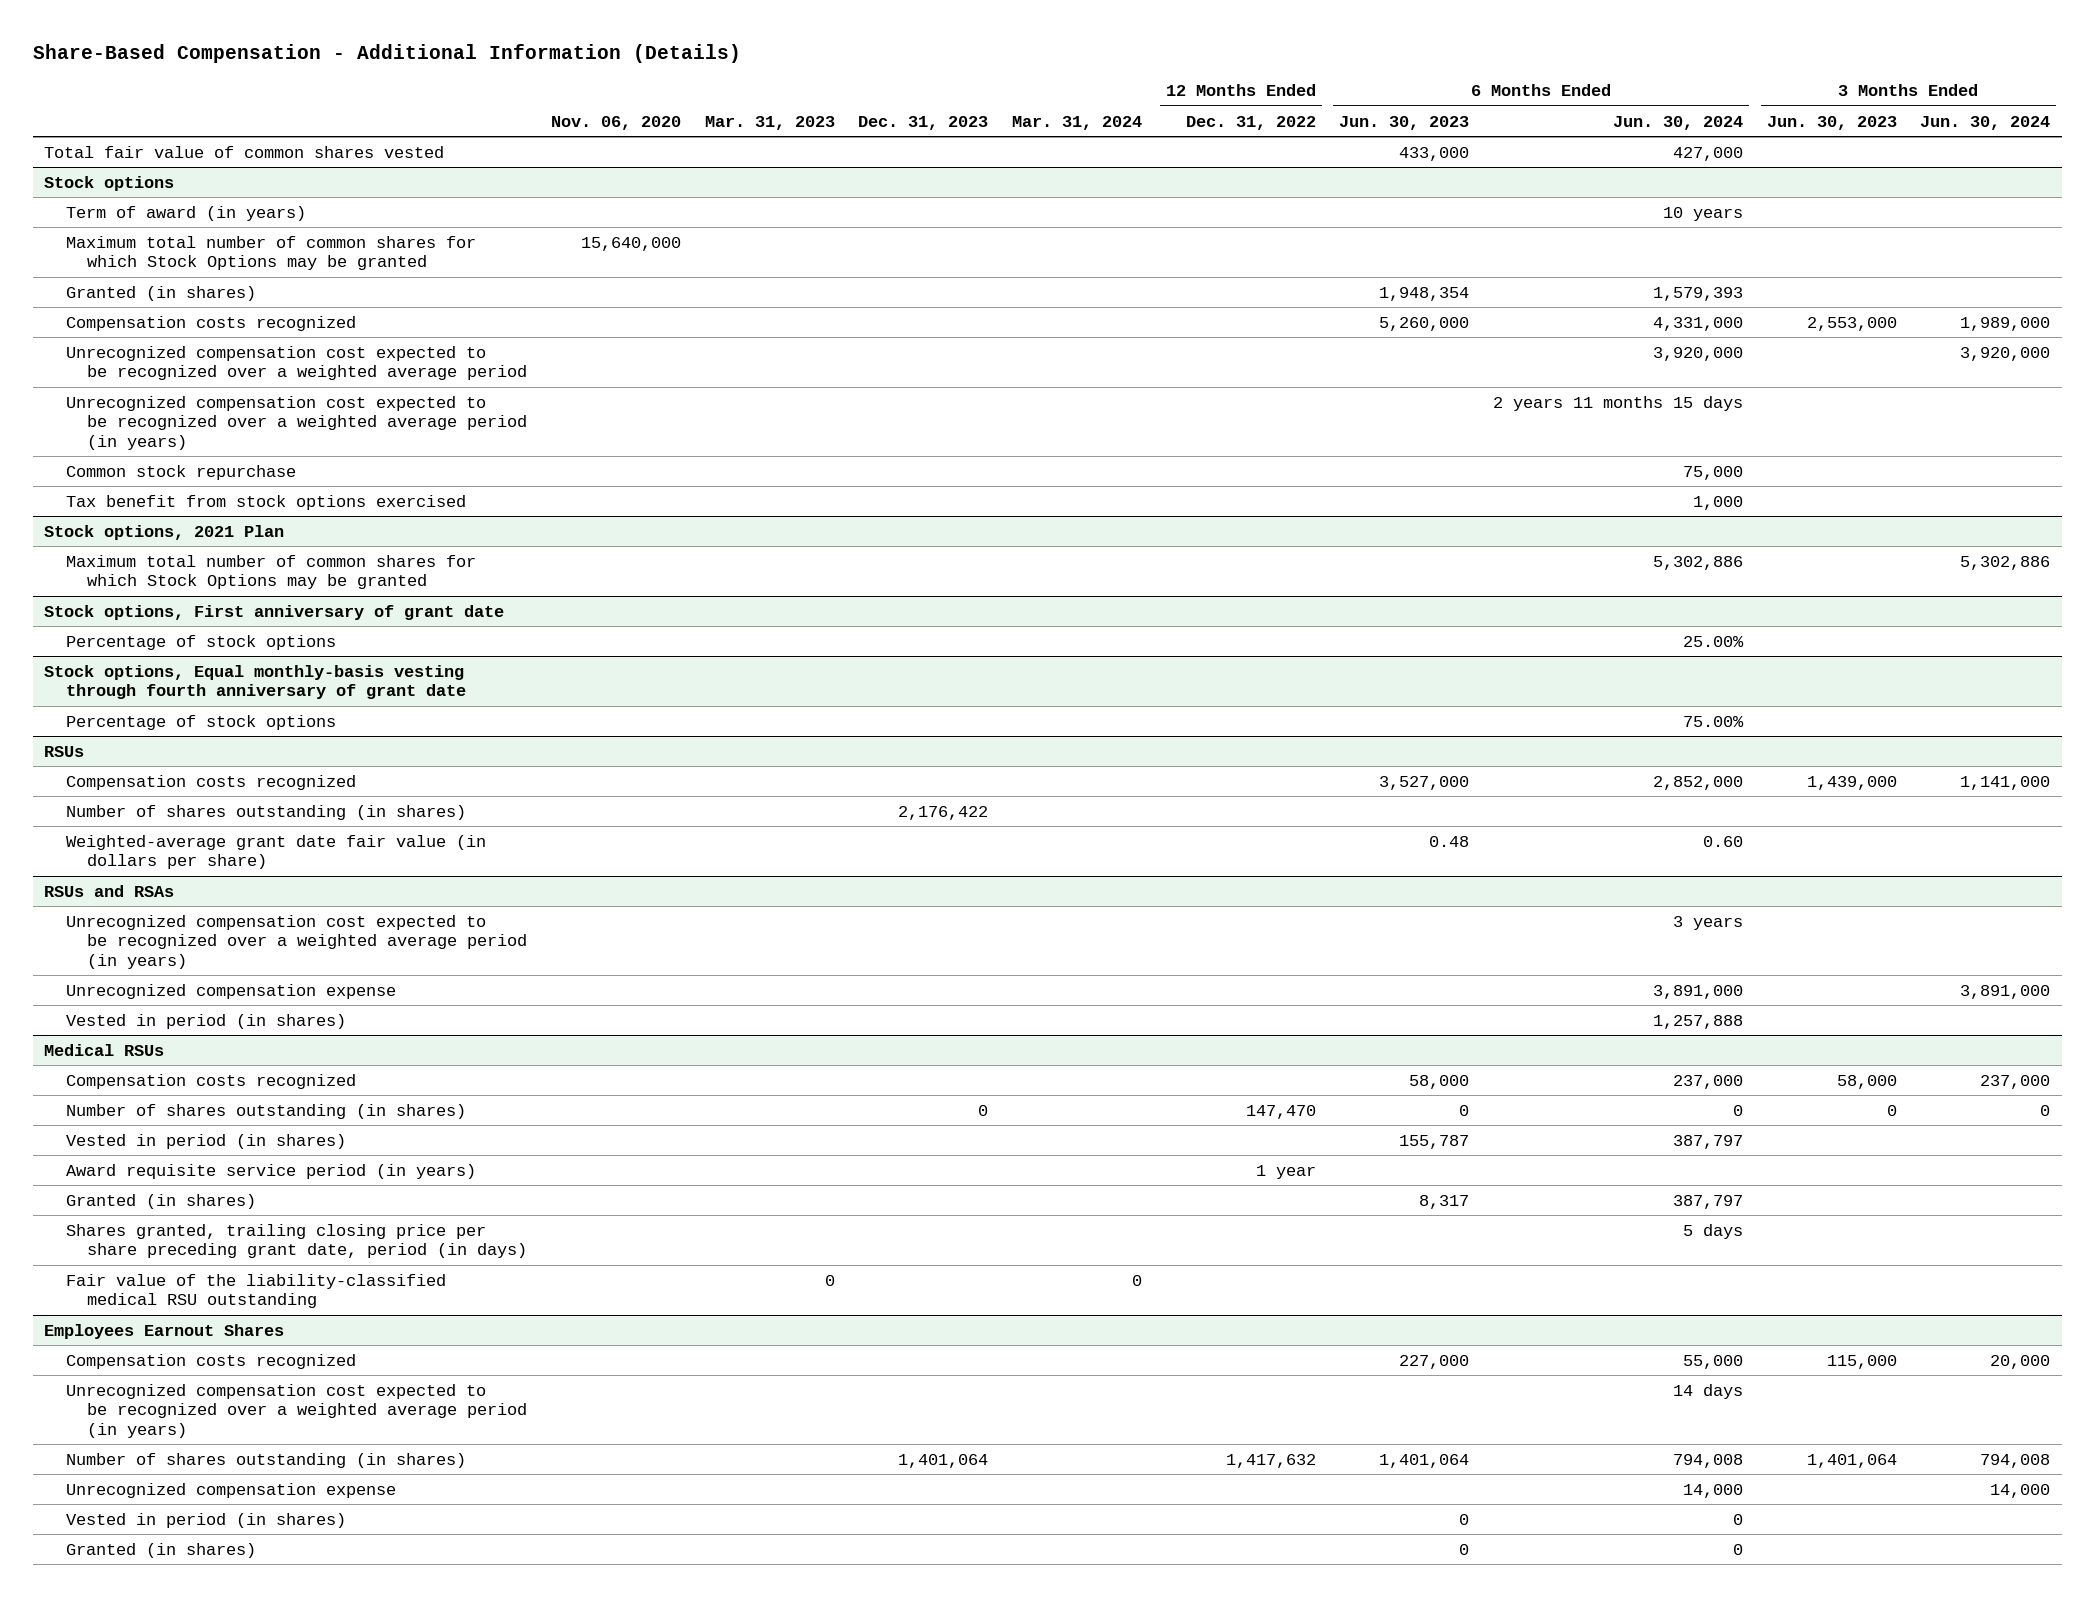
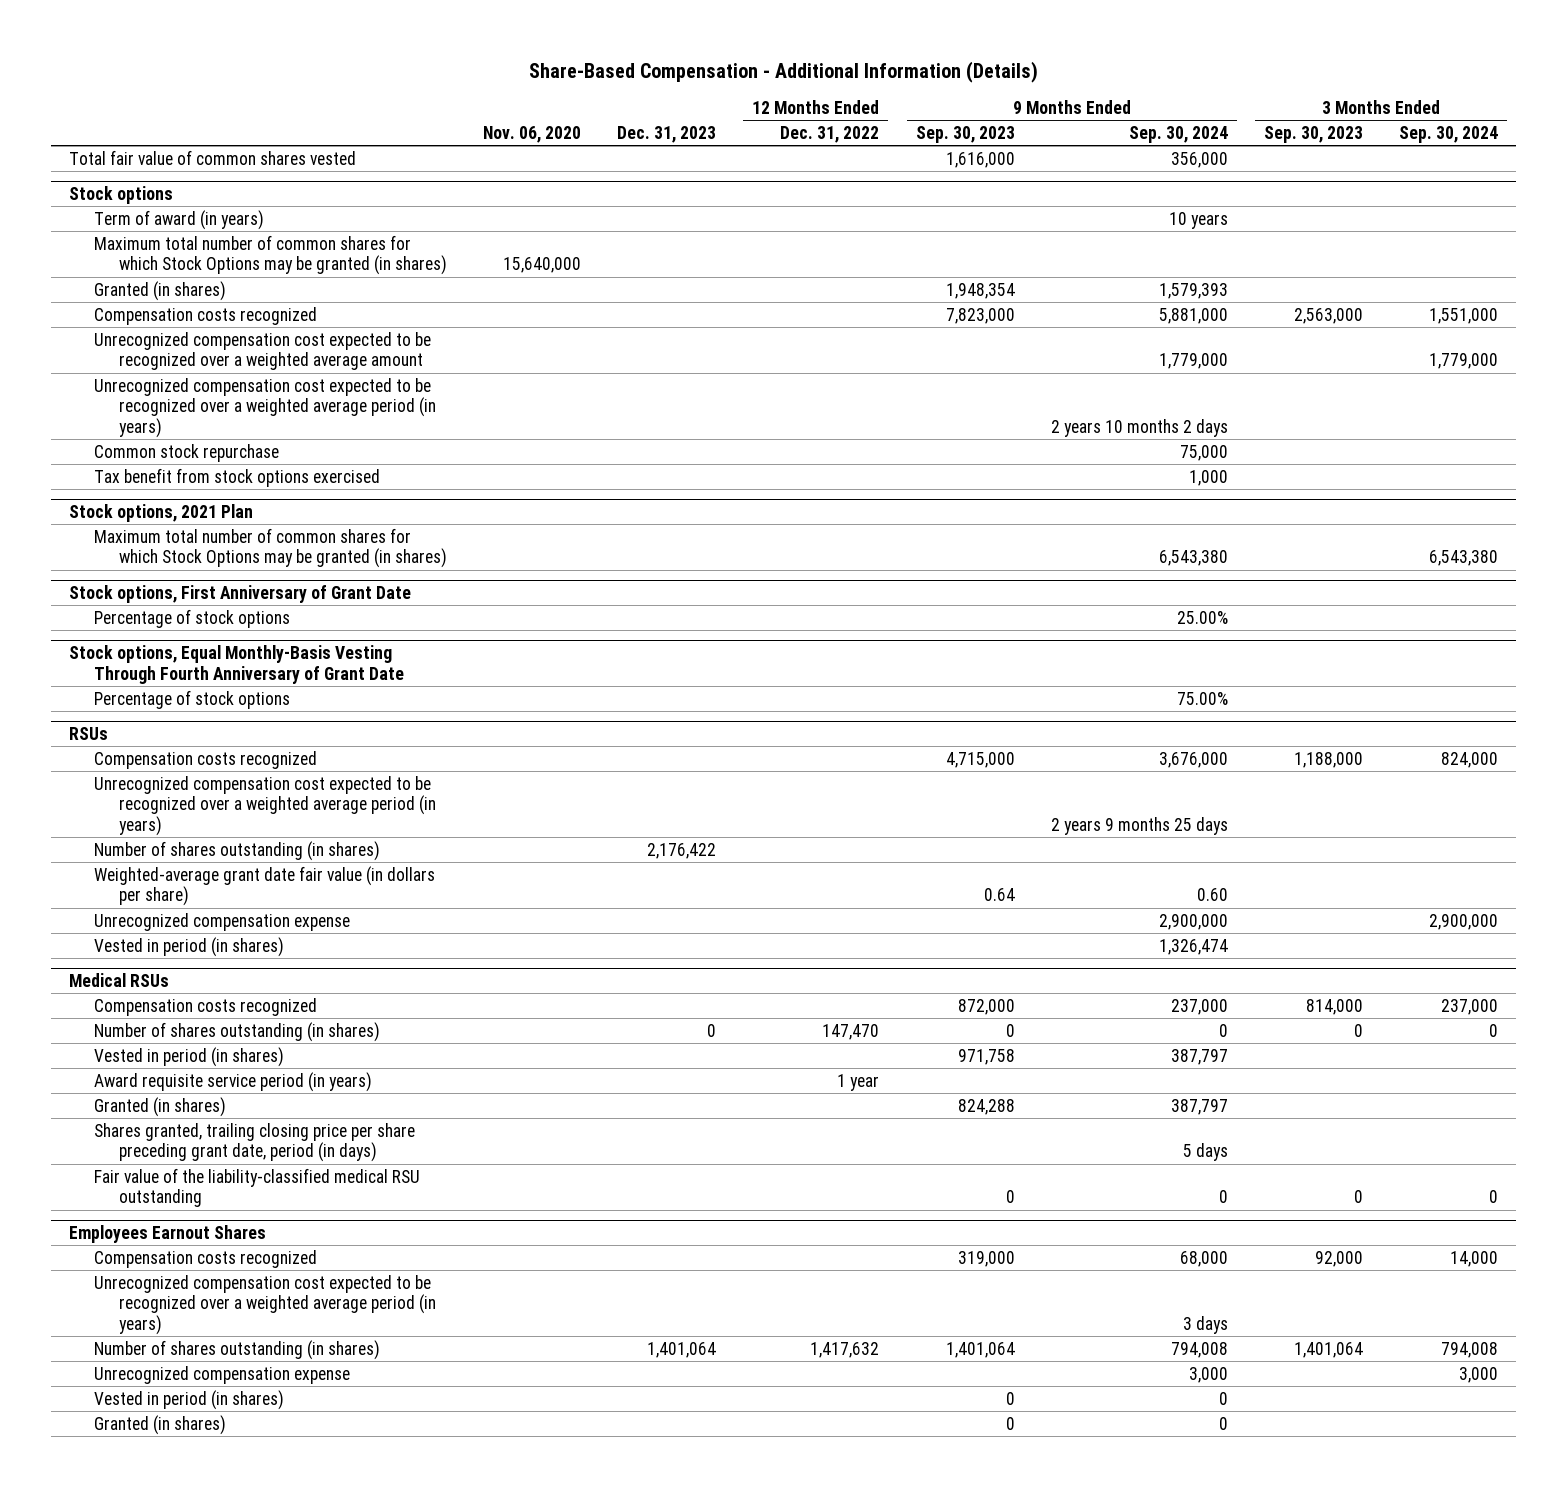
- | Nov. 06, 2020 | Mar. 31, 2023 | Dec. 31, 2023 | Mar. 31, 2024 | 12 Months Ended Dec. 31, 2022 | 6 Months Ended Jun. 30, 2023 | 6 Months Ended Jun. 30, 2024 | 3 Months Ended Jun. 30, 2023 | 3 Months Ended Jun. 30, 2024
+ | Nov. 06, 2020 | Dec. 31, 2023 | 12 Months Ended Dec. 31, 2022 | 9 Months Ended Sep. 30, 2023 | 9 Months Ended Sep. 30, 2024 | 3 Months Ended Sep. 30, 2023 | 3 Months Ended Sep. 30, 2024
@ Stock options
- Maximum total number of common shares for which Stock Options may be granted | 15,640,000 | | | | | | | |
+ Maximum total number of common shares for which Stock Options may be granted (in shares) | 15,640,000 | | | | | |
- Unrecognized compensation cost expected to be recognized over a weighted average period | | | | | | | 3,920,000 | | 3,920,000
+ Unrecognized compensation cost expected to be recognized over a weighted average amount | | | | | 1,779,000 | | 1,779,000
@ Stock options, 2021 Plan
- Maximum total number of common shares for which Stock Options may be granted | | | | | | | 5,302,886 | | 5,302,886
- Stock options, First anniversary of grant date
@ Stock options, 2021 Plan
+ Maximum total number of common shares for which Stock Options may be granted (in shares) | | | | | 6,543,380 | | 6,543,380
+ Stock options, First Anniversary of Grant Date
- Stock options, Equal monthly-basis vesting through fourth anniversary of grant date
+ Stock options, Equal Monthly-Basis Vesting Through Fourth Anniversary of Grant Date
@ RSUs
+ Unrecognized compensation cost expected to be recognized over a weighted average period (in years) | | | | | 2 years 9 months 25 days | |
- RSUs and RSAs
- Unrecognized compensation cost expected to be recognized over a weighted average period (in years) | | | | | | | 3 years | |
- Unrecognized compensation expense | | | | | | | 3,891,000 | | 3,891,000
- Vested in period (in shares) | | | | | | | 1,257,888 | |
@ RSUs
+ Unrecognized compensation expense | | | | | 2,900,000 | | 2,900,000
+ Vested in period (in shares) | | | | | 1,326,474 | |

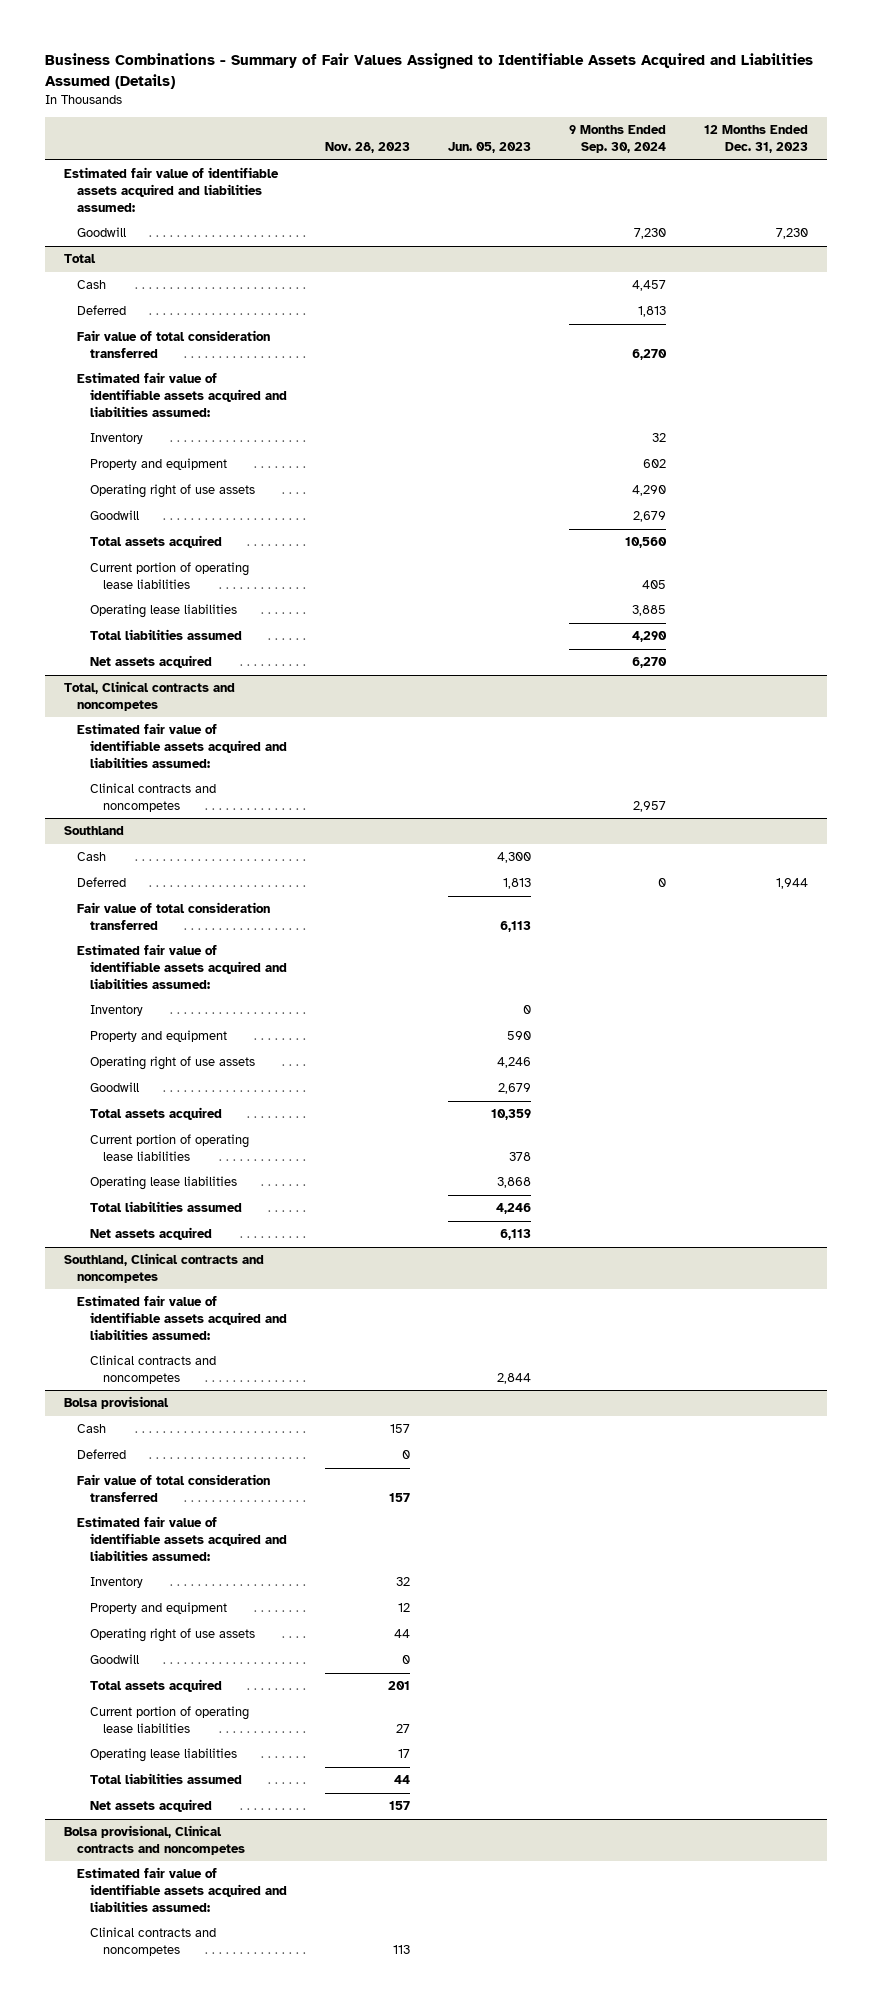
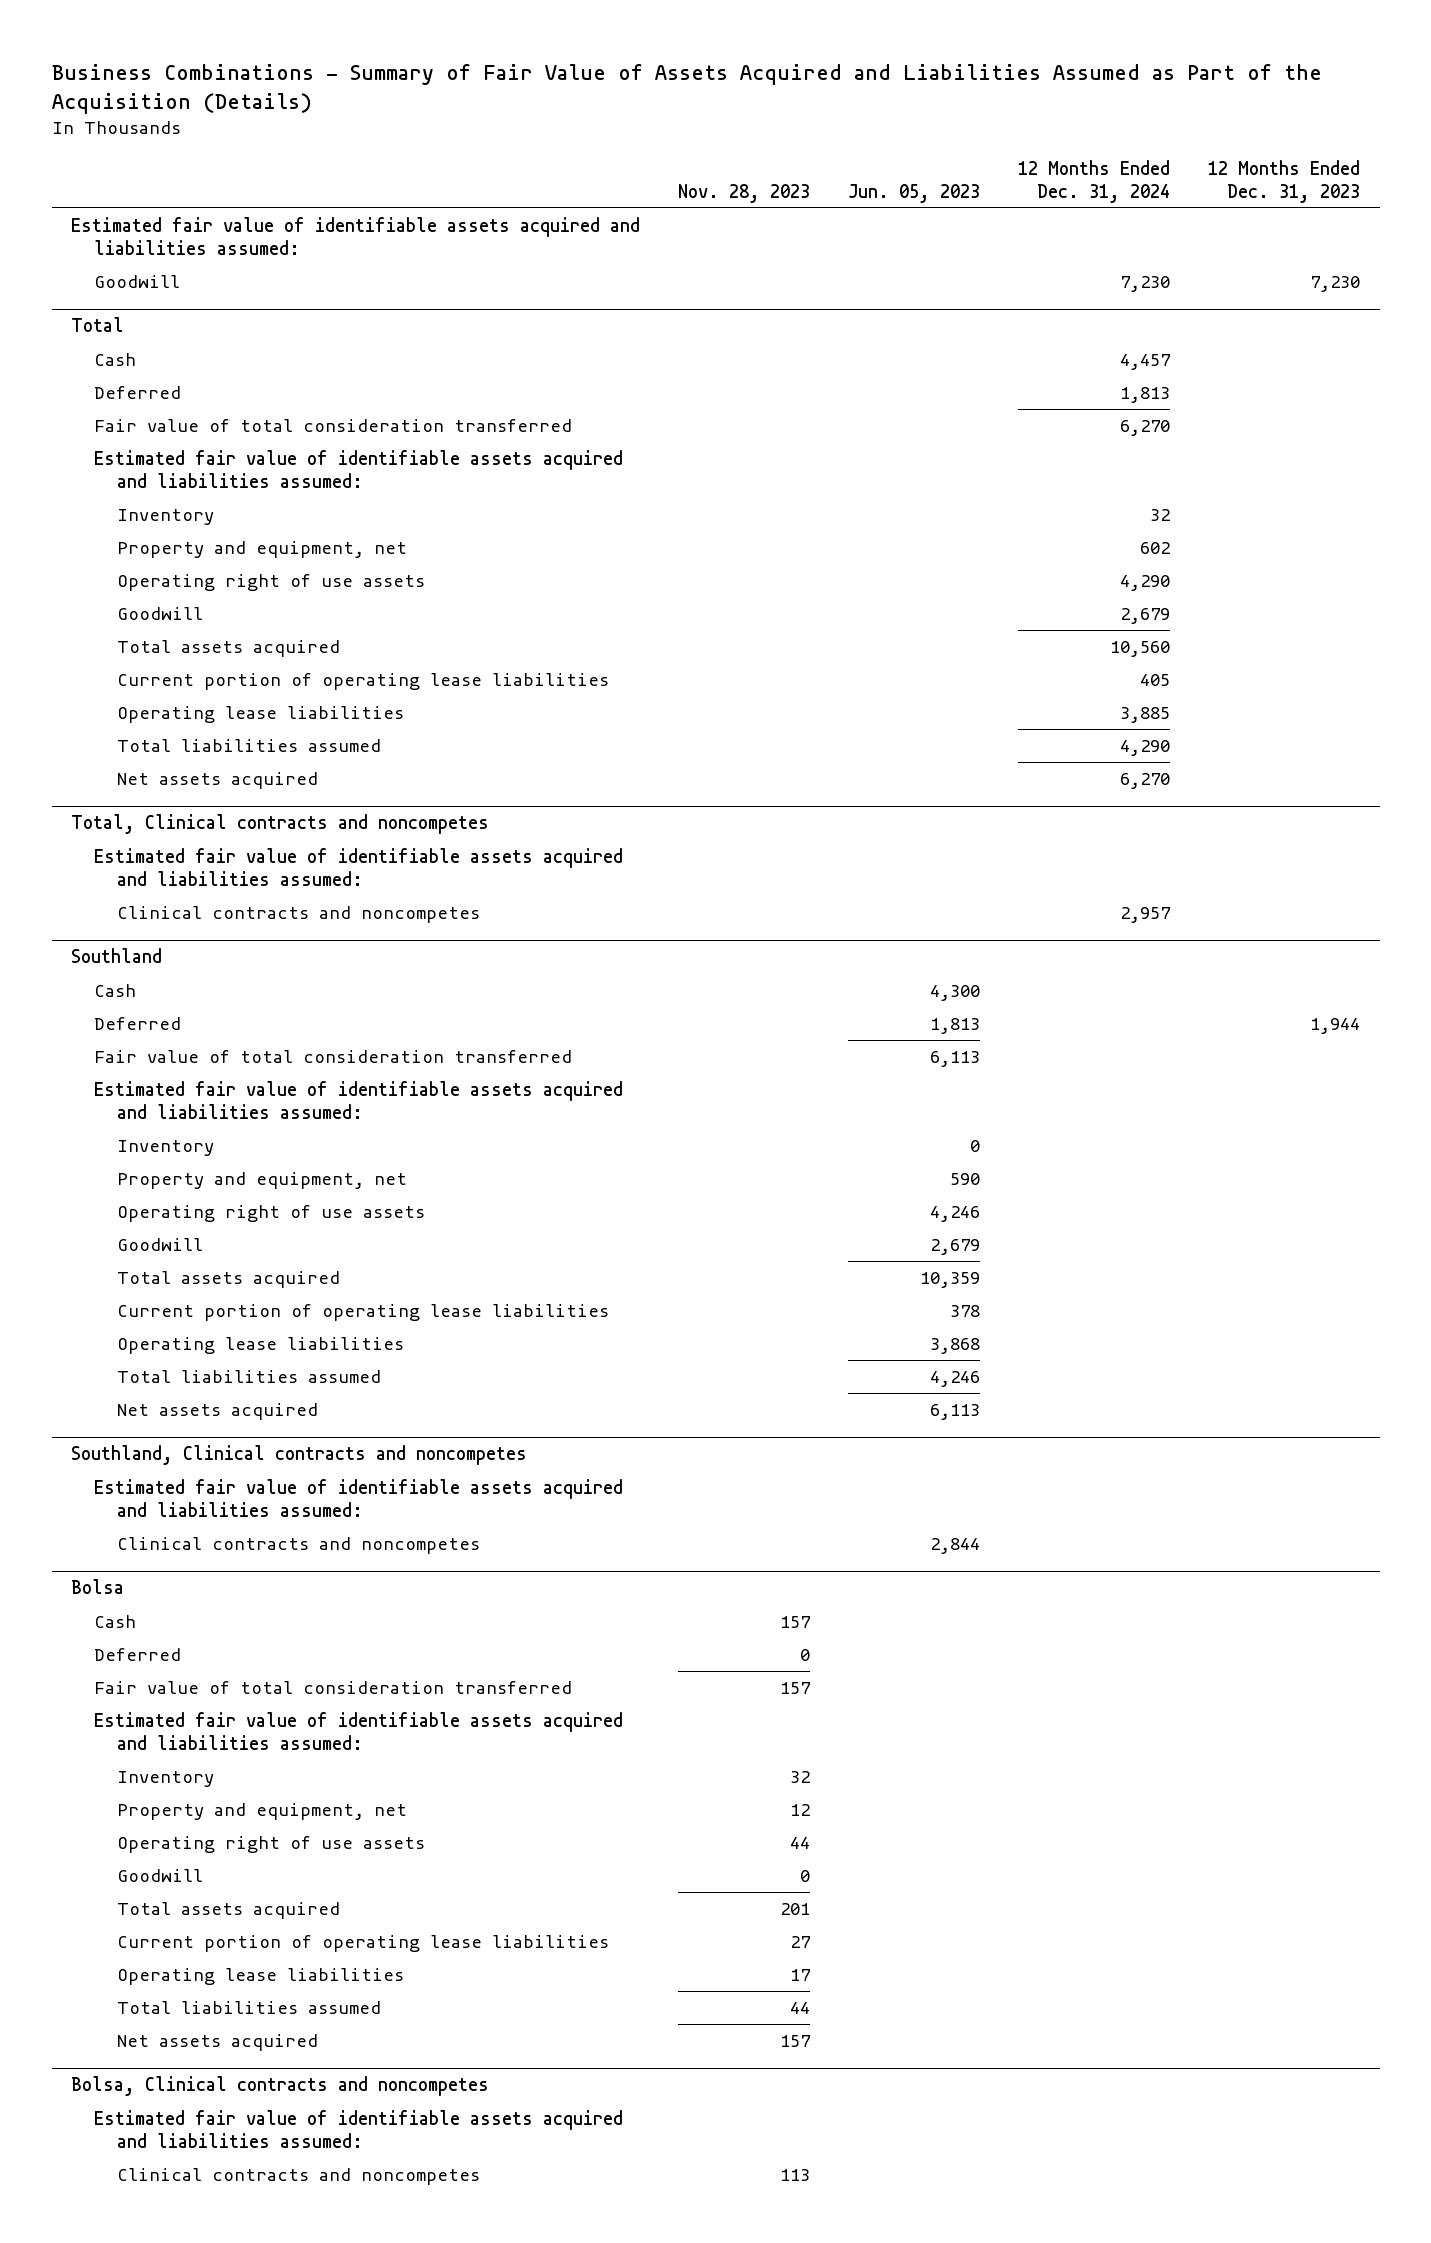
- Business Combinations - Summary of Fair Values Assigned to Identifiable Assets Acquired and Liabilities Assumed (Details)
+ Business Combinations - Summary of Fair Value of Assets Acquired and Liabilities Assumed as Part of the Acquisition (Details)
- | Nov. 28, 2023 | Jun. 05, 2023 | 9 Months Ended Sep. 30, 2024 | 12 Months Ended Dec. 31, 2023
+ | Nov. 28, 2023 | Jun. 05, 2023 | 12 Months Ended Dec. 31, 2024 | 12 Months Ended Dec. 31, 2023
@ Total
- Property and equipment | | | 602 |
+ Property and equipment, net | | | 602 |
@ Southland
- Property and equipment | | 590 | |
+ Property and equipment, net | | 590 | |
- Bolsa provisional
+ Bolsa
- Property and equipment | 12 | | |
+ Property and equipment, net | 12 | | |
- Bolsa provisional, Clinical contracts and noncompetes
+ Bolsa, Clinical contracts and noncompetes

